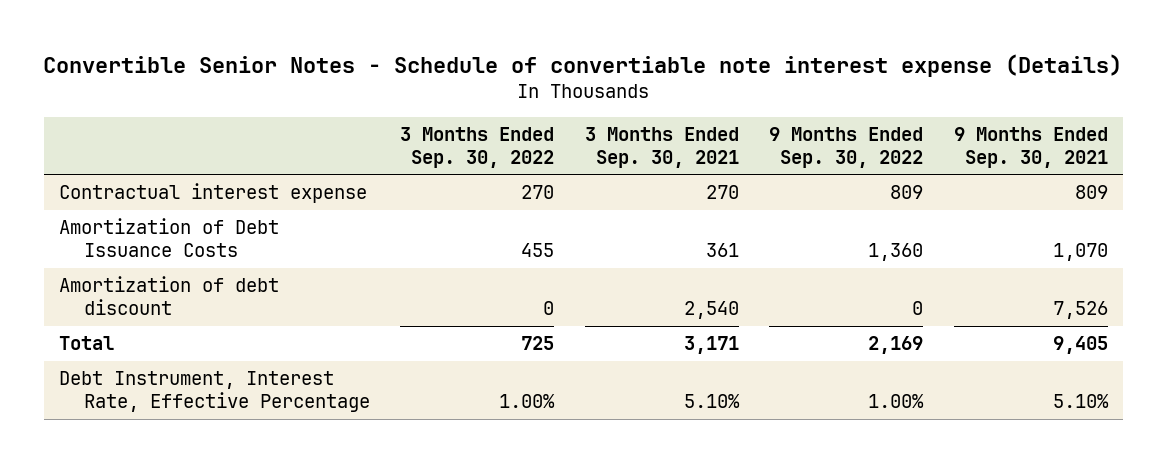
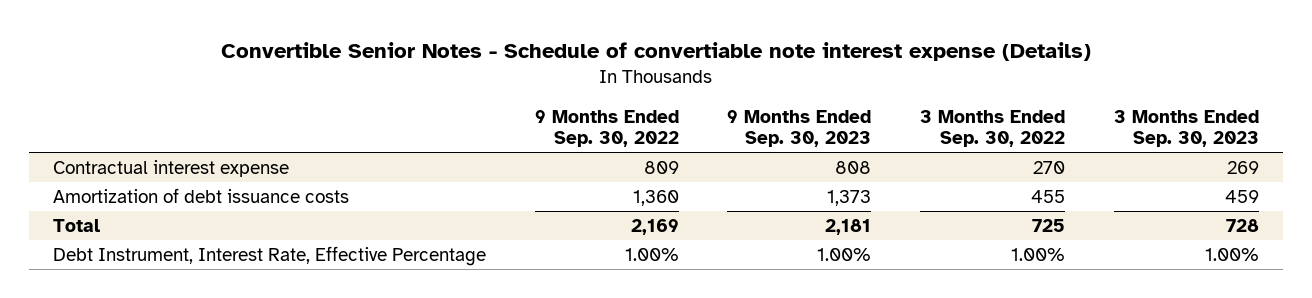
- | 3 Months Ended Sep. 30, 2022 | 3 Months Ended Sep. 30, 2021 | 9 Months Ended Sep. 30, 2022 | 9 Months Ended Sep. 30, 2021
+ | 9 Months Ended Sep. 30, 2022 | 9 Months Ended Sep. 30, 2023 | 3 Months Ended Sep. 30, 2022 | 3 Months Ended Sep. 30, 2023
- Amortization of Debt Issuance Costs | 455 | 361 | 1,360 | 1,070
- Amortization of debt discount | 0 | 2,540 | 0 | 7,526
+ Amortization of debt issuance costs | 1,360 | 1,373 | 455 | 459

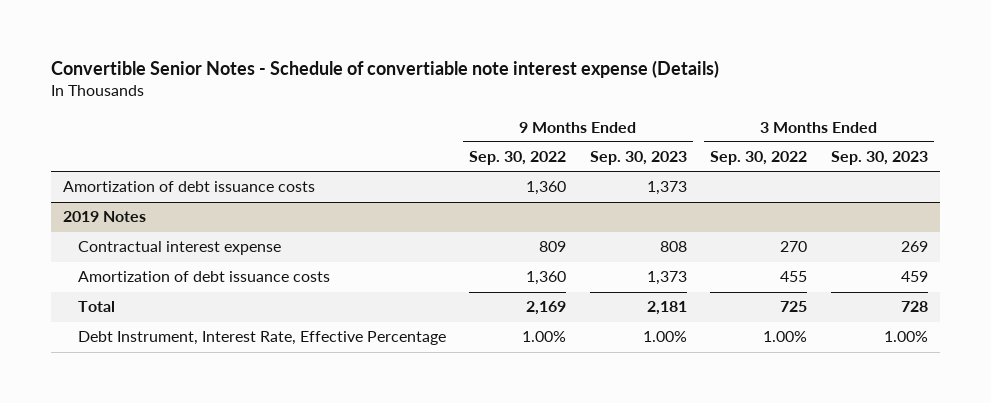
+ Amortization of debt issuance costs | 1,360 | 1,373 | |
+ 2019 Notes

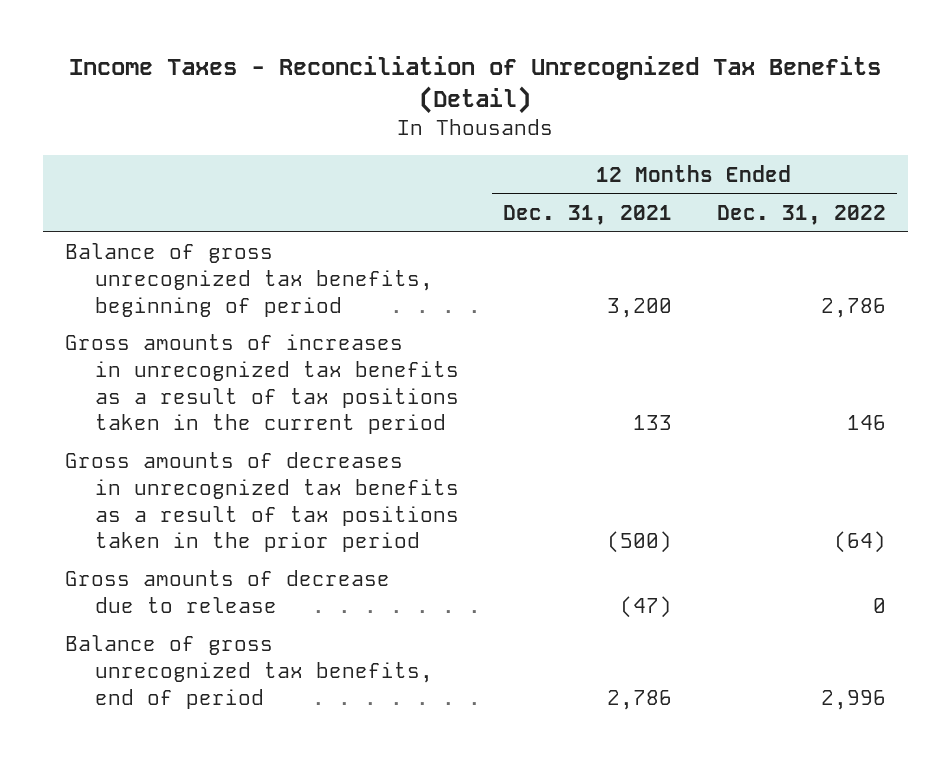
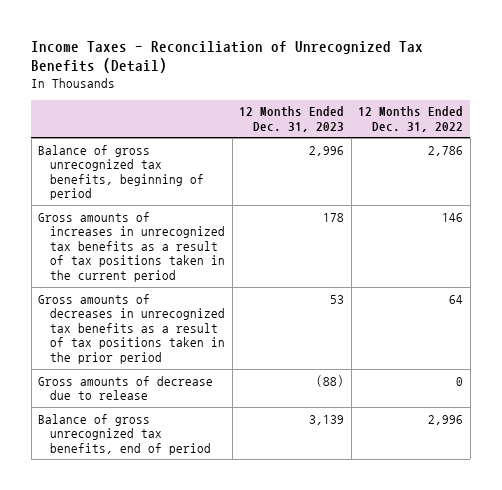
- | 12 Months Ended Dec. 31, 2021 | 12 Months Ended Dec. 31, 2022
+ | 12 Months Ended Dec. 31, 2023 | 12 Months Ended Dec. 31, 2022
- Gross amounts of decreases in unrecognized tax benefits as a result of tax positions taken in the prior period | (500) | (64)
+ Gross amounts of decreases in unrecognized tax benefits as a result of tax positions taken in the prior period | 53 | 64

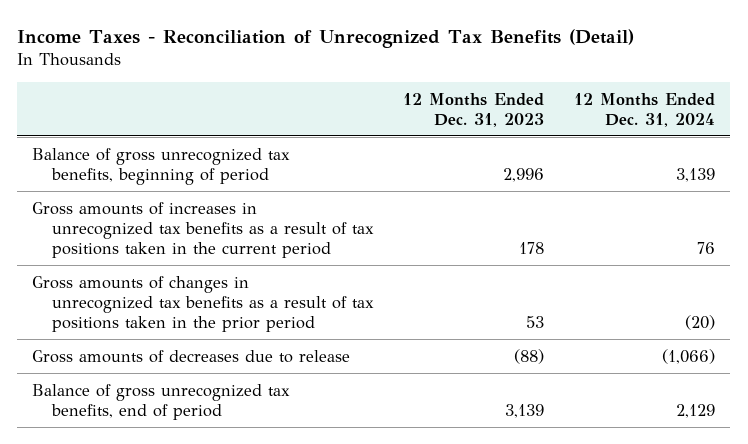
- | 12 Months Ended Dec. 31, 2023 | 12 Months Ended Dec. 31, 2022
+ | 12 Months Ended Dec. 31, 2023 | 12 Months Ended Dec. 31, 2024
- Gross amounts of decreases in unrecognized tax benefits as a result of tax positions taken in the prior period | 53 | 64
- Gross amounts of decrease due to release | (88) | 0
+ Gross amounts of changes in unrecognized tax benefits as a result of tax positions taken in the prior period | 53 | (20)
+ Gross amounts of decreases due to release | (88) | (1,066)

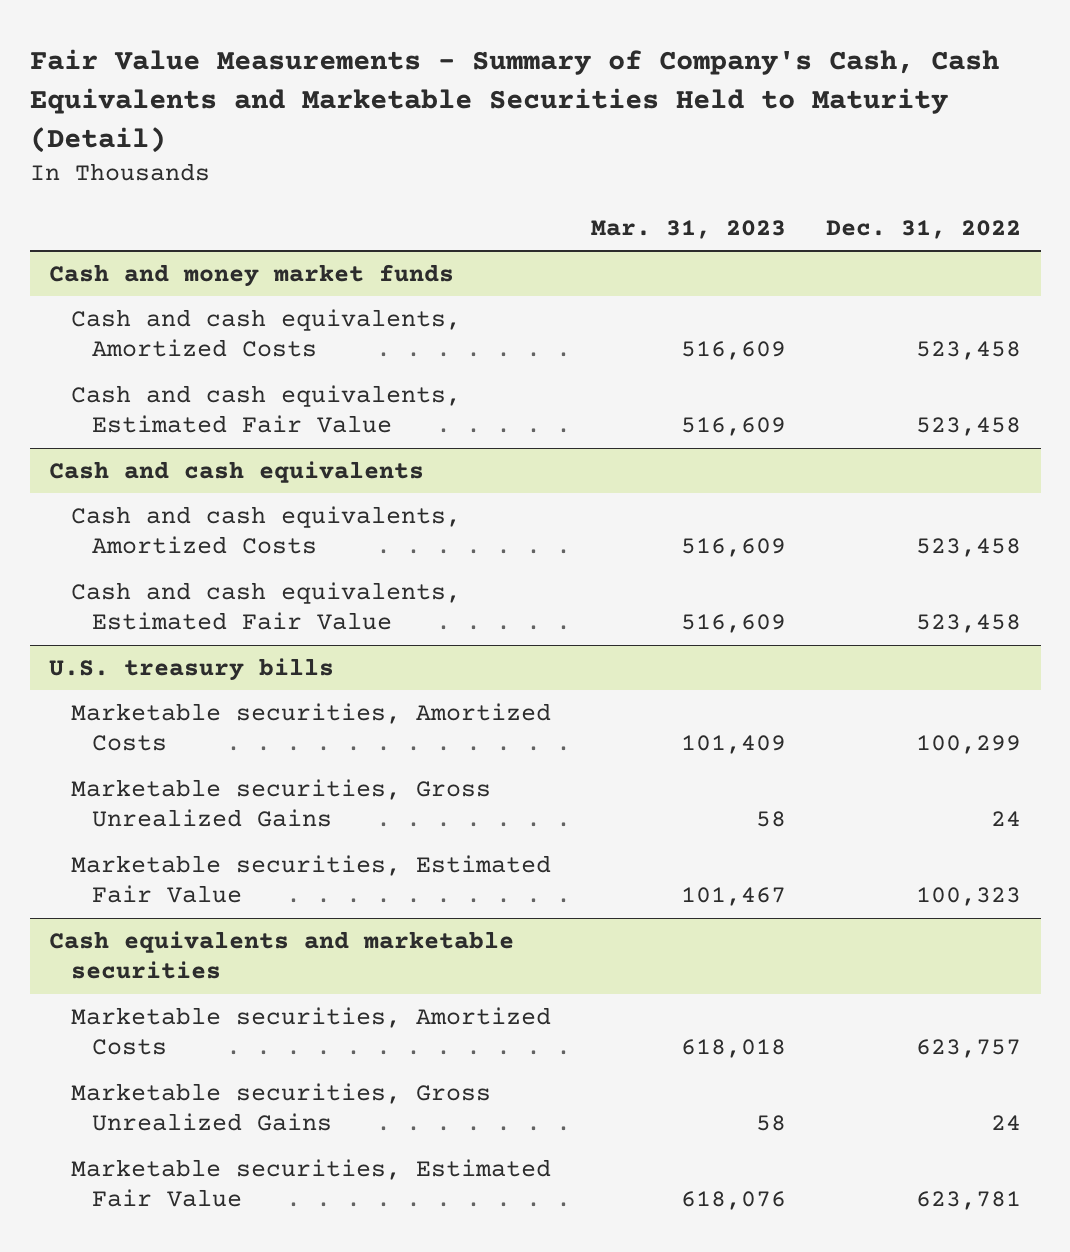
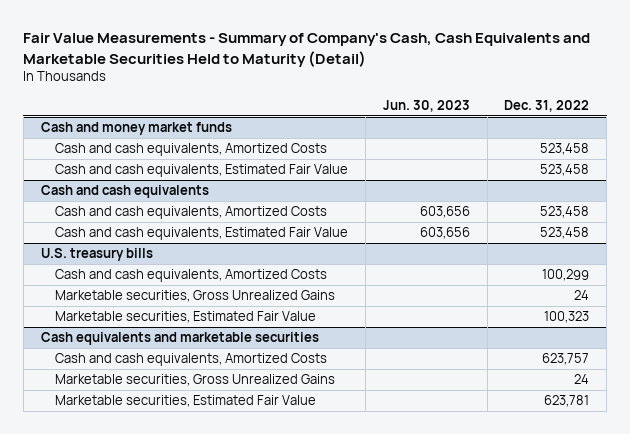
- | Mar. 31, 2023 | Dec. 31, 2022
+ | Jun. 30, 2023 | Dec. 31, 2022
@ U.S. treasury bills
- Marketable securities, Amortized Costs | 101,409 | 100,299
+ Cash and cash equivalents, Amortized Costs | | 100,299
@ Cash equivalents and marketable securities
- Marketable securities, Amortized Costs | 618,018 | 623,757
+ Cash and cash equivalents, Amortized Costs | | 623,757

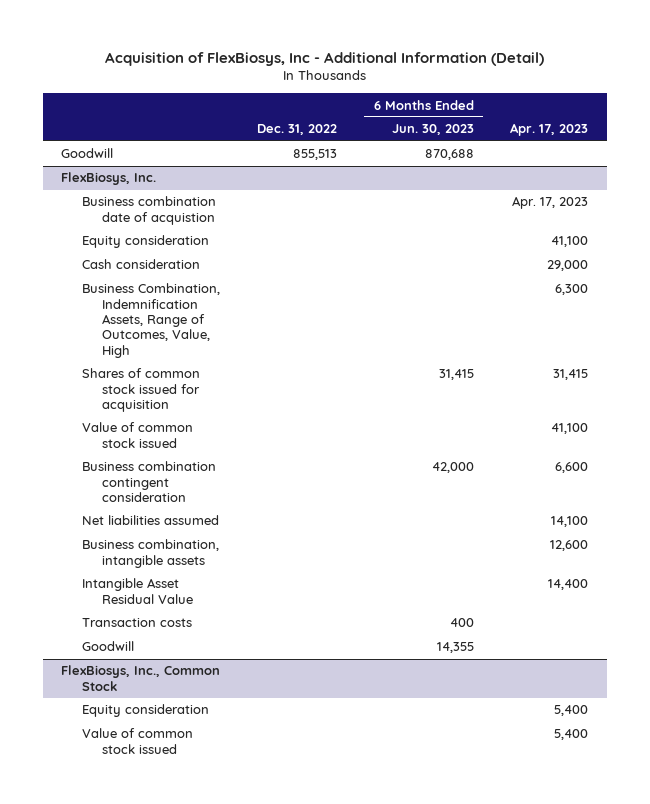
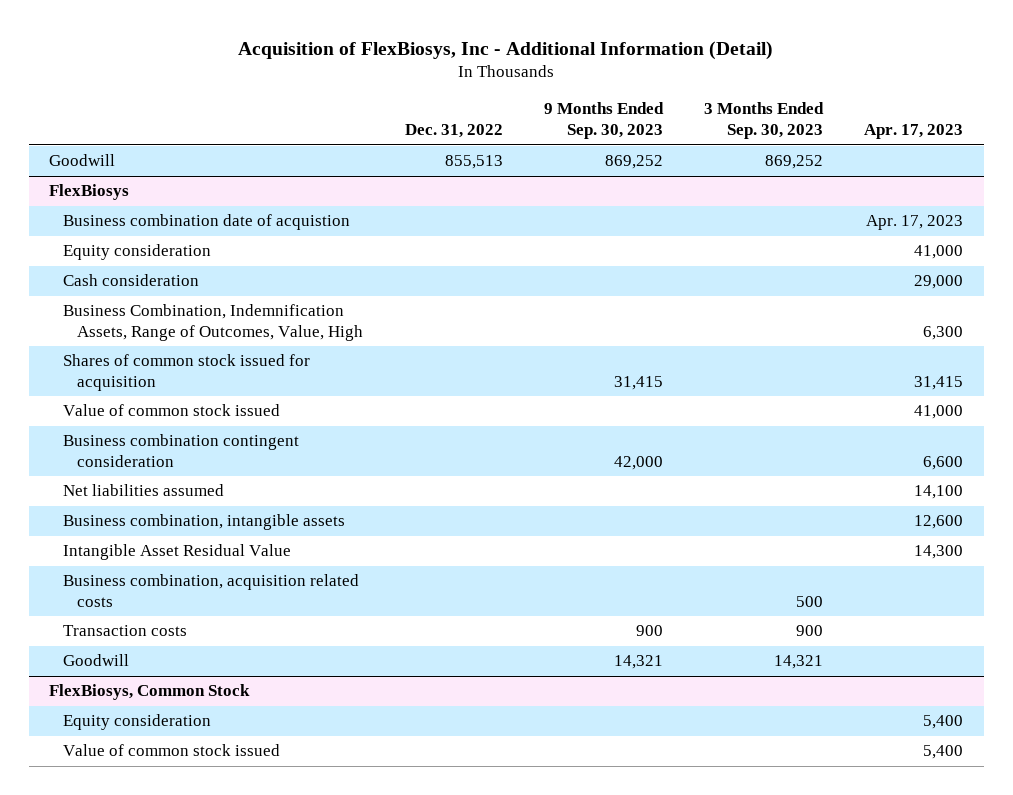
- | Dec. 31, 2022 | 6 Months Ended Jun. 30, 2023 | Apr. 17, 2023
+ | Dec. 31, 2022 | 9 Months Ended Sep. 30, 2023 | 3 Months Ended Sep. 30, 2023 | Apr. 17, 2023
- FlexBiosys, Inc.
+ FlexBiosys
- Equity consideration | | | 41,100
+ Equity consideration | | | | 41,000
- Value of common stock issued | | | 41,100
+ Value of common stock issued | | | | 41,000
- Intangible Asset Residual Value | | | 14,400
+ Intangible Asset Residual Value | | | | 14,300
+ Business combination, acquisition related costs | | | 500 |
- FlexBiosys, Inc., Common Stock
+ FlexBiosys, Common Stock

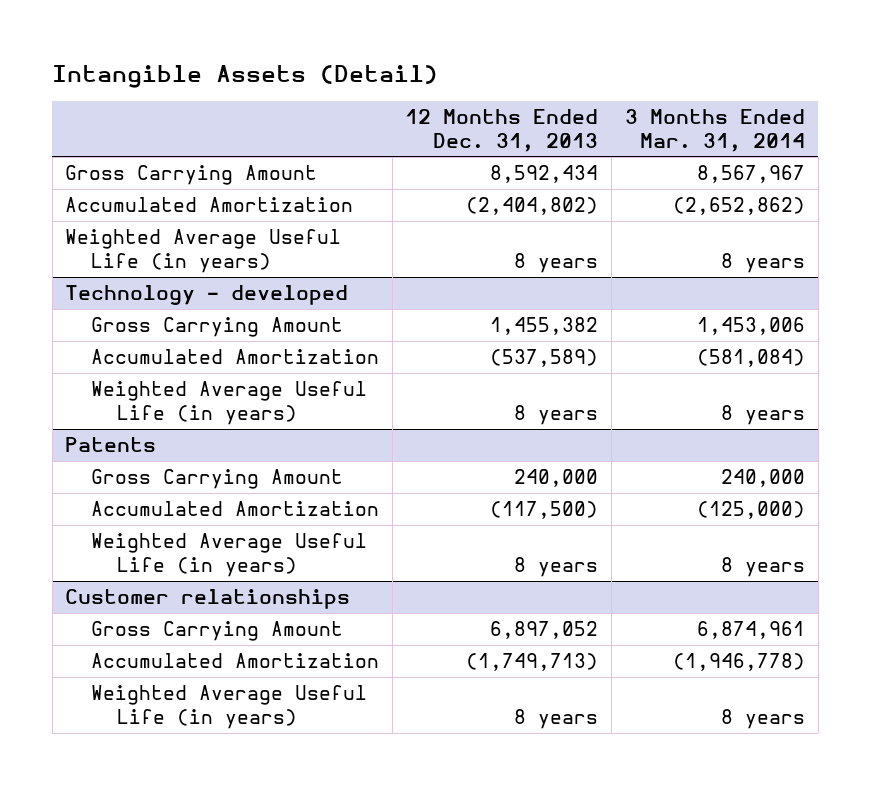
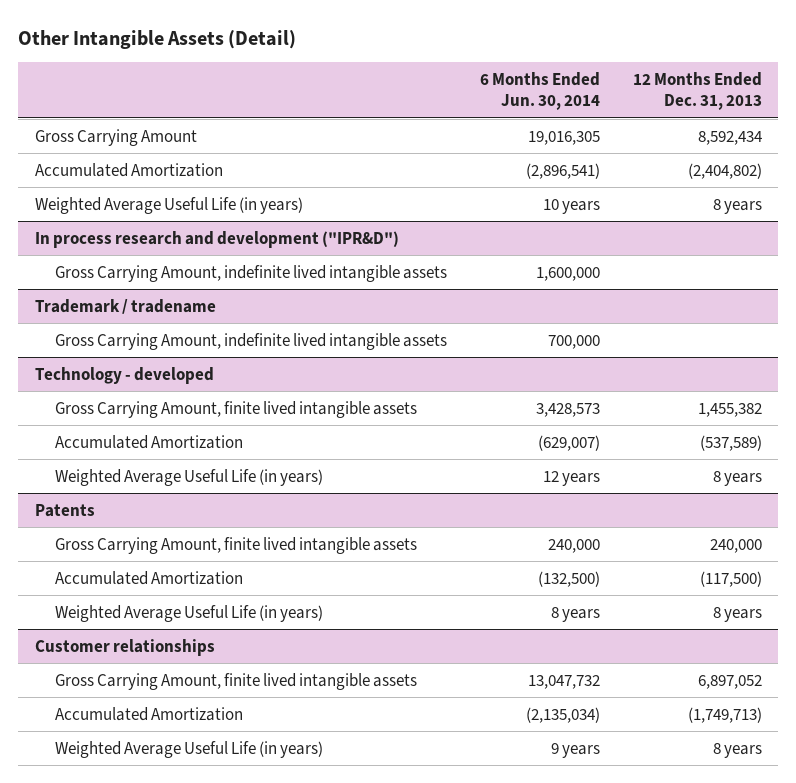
- Intangible Assets (Detail)
+ Other Intangible Assets (Detail)
- | 12 Months Ended Dec. 31, 2013 | 3 Months Ended Mar. 31, 2014
+ | 6 Months Ended Jun. 30, 2014 | 12 Months Ended Dec. 31, 2013
+ In process research and development ("IPR&D")
+ Gross Carrying Amount, indefinite lived intangible assets | 1,600,000 |
+ Trademark / tradename
+ Gross Carrying Amount, indefinite lived intangible assets | 700,000 |
@ Technology - developed
- Gross Carrying Amount | 1,455,382 | 1,453,006
+ Gross Carrying Amount, finite lived intangible assets | 3,428,573 | 1,455,382
@ Patents
- Gross Carrying Amount | 240,000 | 240,000
+ Gross Carrying Amount, finite lived intangible assets | 240,000 | 240,000
@ Customer relationships
- Gross Carrying Amount | 6,897,052 | 6,874,961
+ Gross Carrying Amount, finite lived intangible assets | 13,047,732 | 6,897,052

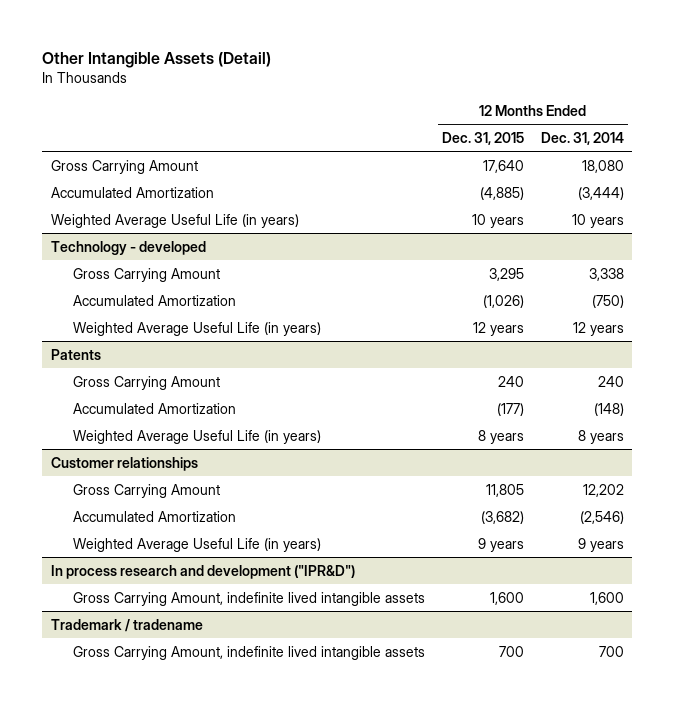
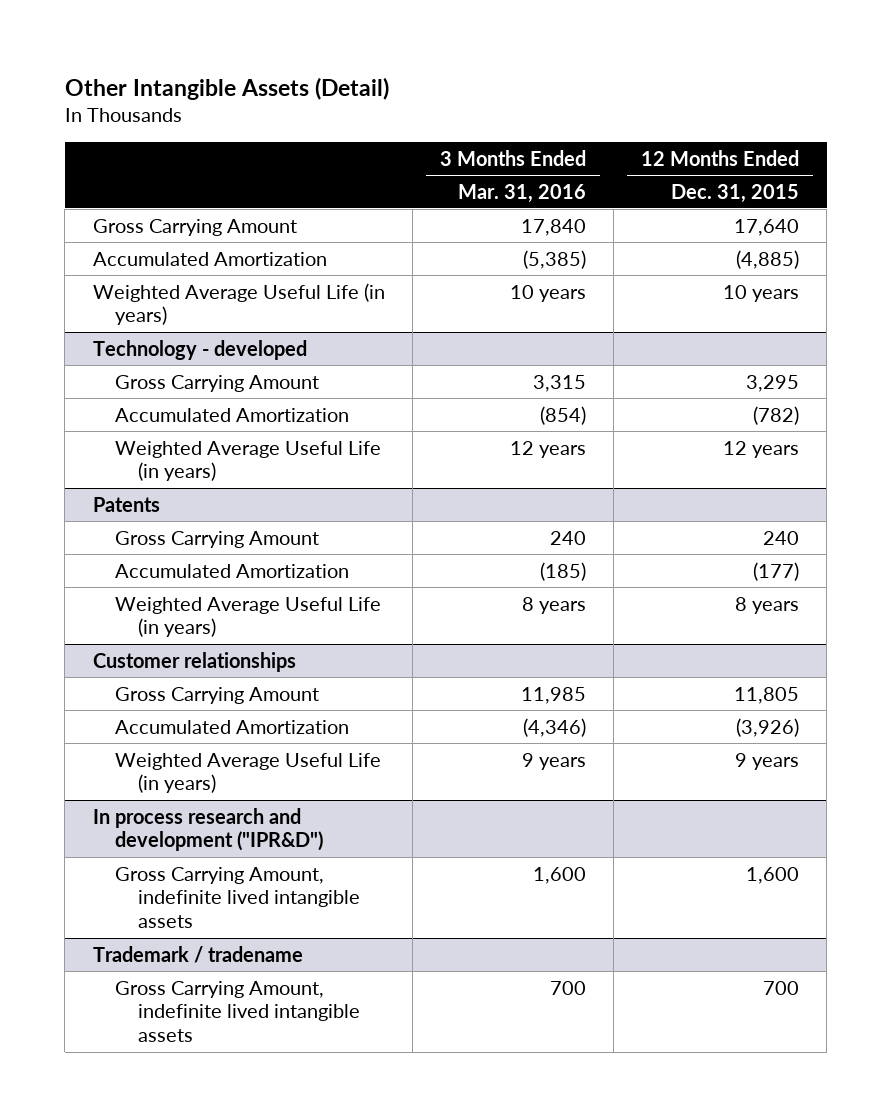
- | 12 Months Ended Dec. 31, 2015 | 12 Months Ended Dec. 31, 2014
+ | 3 Months Ended Mar. 31, 2016 | 12 Months Ended Dec. 31, 2015
@ Technology - developed
- Accumulated Amortization | (1,026) | (750)
+ Accumulated Amortization | (854) | (782)
@ Customer relationships
- Accumulated Amortization | (3,682) | (2,546)
+ Accumulated Amortization | (4,346) | (3,926)

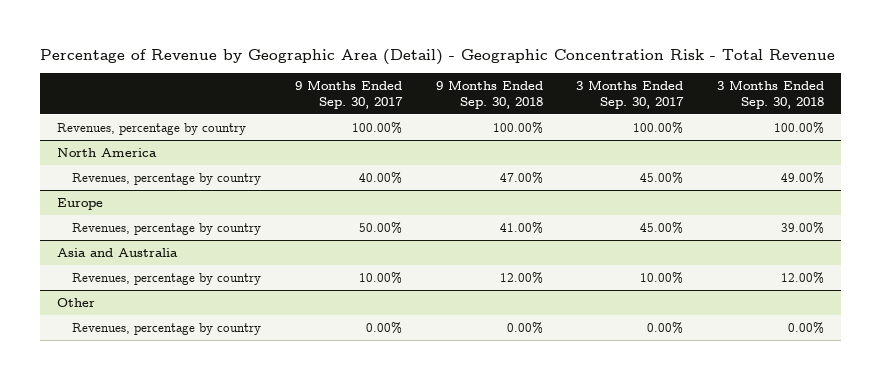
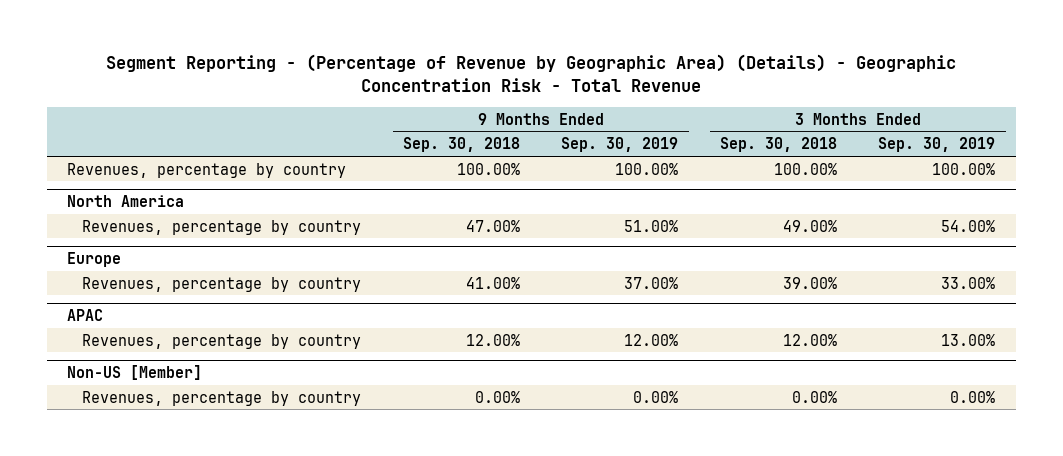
- Percentage of Revenue by Geographic Area (Detail) - Geographic Concentration Risk - Total Revenue
+ Segment Reporting - (Percentage of Revenue by Geographic Area) (Details) - Geographic Concentration Risk - Total Revenue
- | 9 Months Ended Sep. 30, 2017 | 9 Months Ended Sep. 30, 2018 | 3 Months Ended Sep. 30, 2017 | 3 Months Ended Sep. 30, 2018
+ | 9 Months Ended Sep. 30, 2018 | 9 Months Ended Sep. 30, 2019 | 3 Months Ended Sep. 30, 2018 | 3 Months Ended Sep. 30, 2019
- Asia and Australia
+ APAC
- Other
+ Non-US [Member]

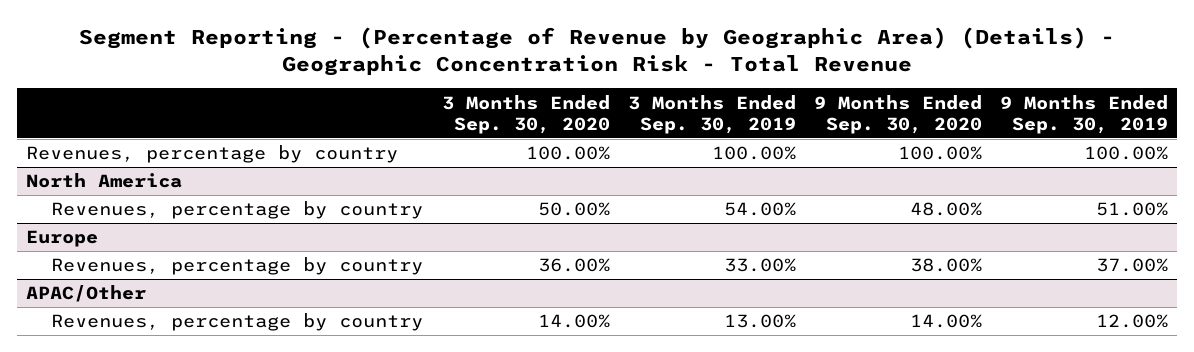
- | 9 Months Ended Sep. 30, 2018 | 9 Months Ended Sep. 30, 2019 | 3 Months Ended Sep. 30, 2018 | 3 Months Ended Sep. 30, 2019
+ | 3 Months Ended Sep. 30, 2020 | 3 Months Ended Sep. 30, 2019 | 9 Months Ended Sep. 30, 2020 | 9 Months Ended Sep. 30, 2019
- APAC
+ APAC/Other
- Non-US [Member]
- Revenues, percentage by country | 0.00% | 0.00% | 0.00% | 0.00%

